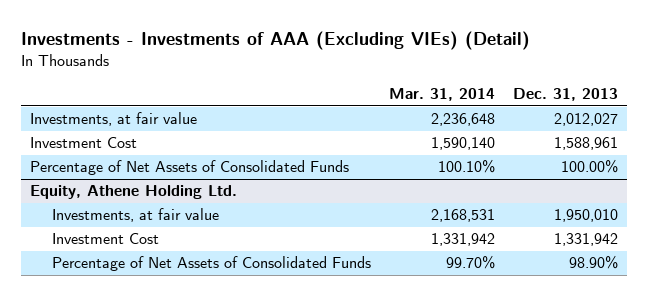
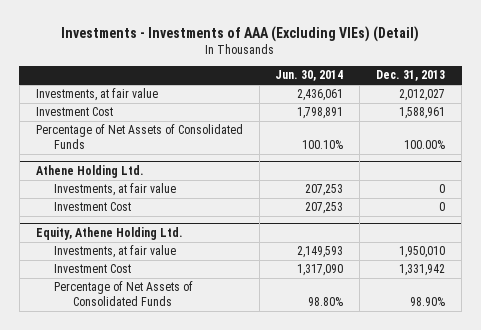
- | Mar. 31, 2014 | Dec. 31, 2013
+ | Jun. 30, 2014 | Dec. 31, 2013
+ Athene Holding Ltd.
+ Investments, at fair value | 207,253 | 0
+ Investment Cost | 207,253 | 0

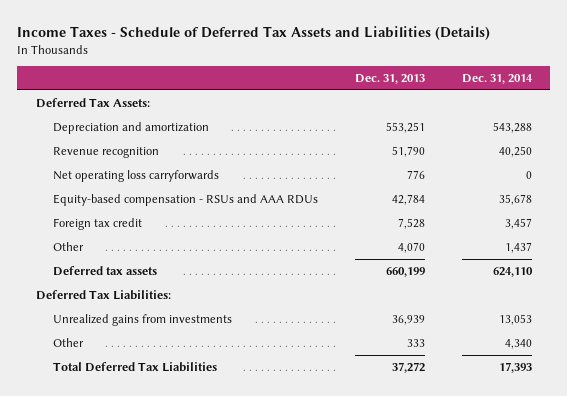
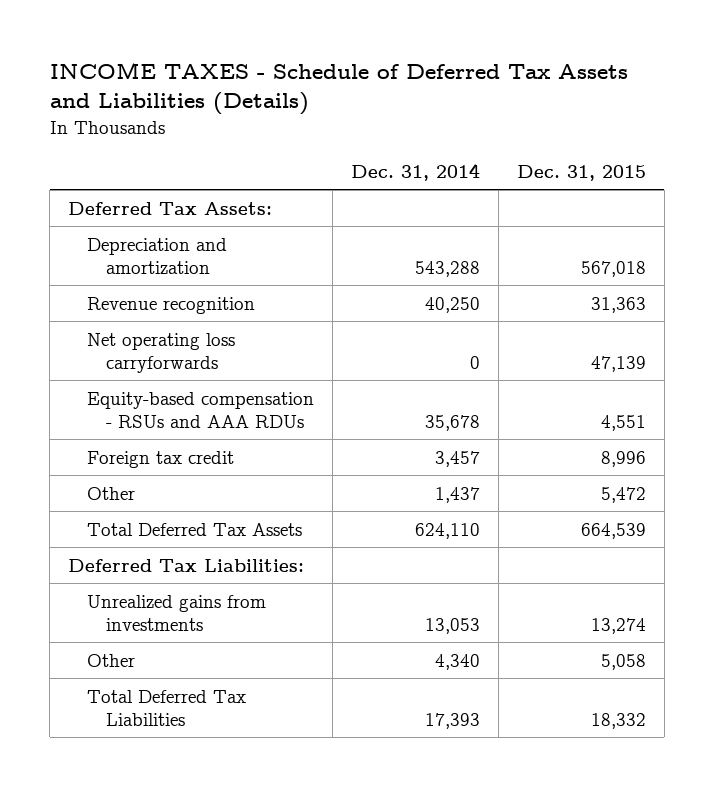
- Income Taxes - Schedule of Deferred Tax Assets and Liabilities (Details)
+ INCOME TAXES - Schedule of Deferred Tax Assets and Liabilities (Details)
- | Dec. 31, 2013 | Dec. 31, 2014
+ | Dec. 31, 2014 | Dec. 31, 2015
- Deferred tax assets | 660,199 | 624,110
+ Total Deferred Tax Assets | 624,110 | 664,539

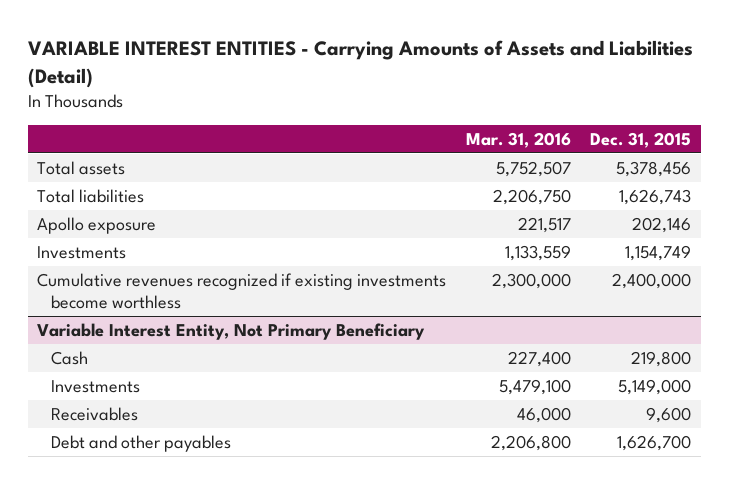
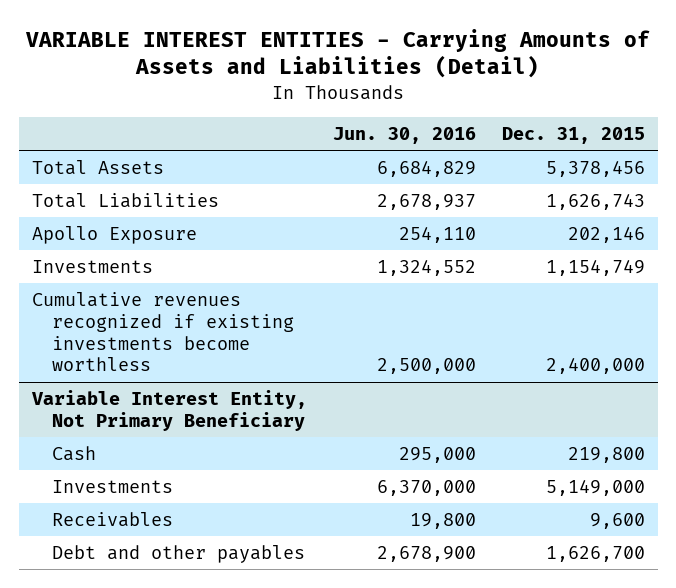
- | Mar. 31, 2016 | Dec. 31, 2015
+ | Jun. 30, 2016 | Dec. 31, 2015
- Total assets | 5,752,507 | 5,378,456
- Total liabilities | 2,206,750 | 1,626,743
- Apollo exposure | 221,517 | 202,146
+ Total Assets | 6,684,829 | 5,378,456
+ Total Liabilities | 2,678,937 | 1,626,743
+ Apollo Exposure | 254,110 | 202,146

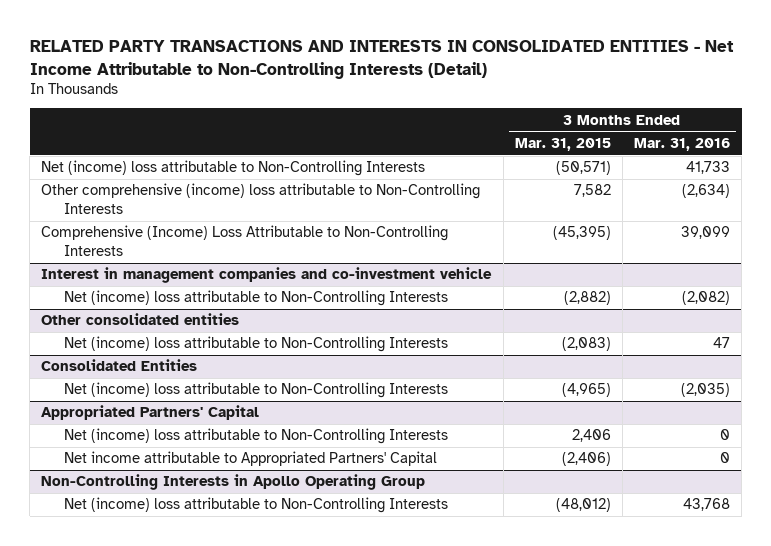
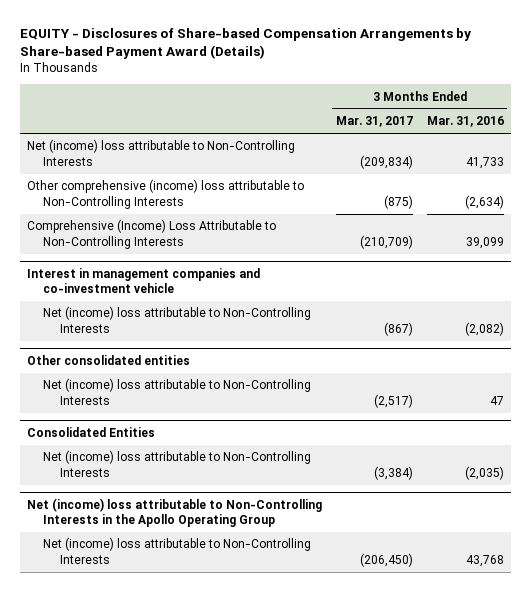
- RELATED PARTY TRANSACTIONS AND INTERESTS IN CONSOLIDATED ENTITIES - Net Income Attributable to Non-Controlling Interests (Detail)
+ EQUITY - Disclosures of Share-based Compensation Arrangements by Share-based Payment Award (Details)
- | 3 Months Ended Mar. 31, 2015 | 3 Months Ended Mar. 31, 2016
+ | 3 Months Ended Mar. 31, 2017 | 3 Months Ended Mar. 31, 2016
- Appropriated Partners' Capital
- Net (income) loss attributable to Non-Controlling Interests | 2,406 | 0
- Net income attributable to Appropriated Partners' Capital | (2,406) | 0
- Non-Controlling Interests in Apollo Operating Group
+ Net (income) loss attributable to Non-Controlling Interests in the Apollo Operating Group

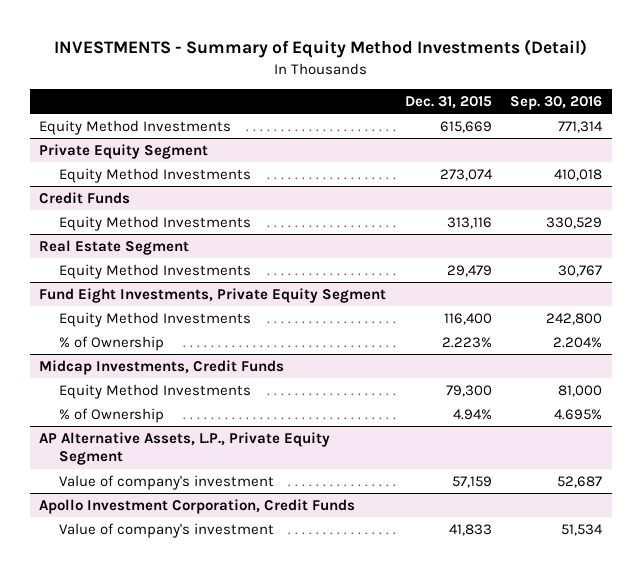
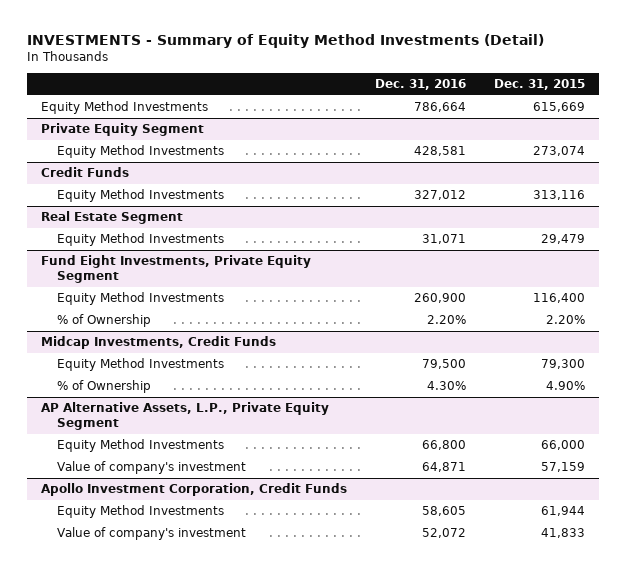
- | Dec. 31, 2015 | Sep. 30, 2016
+ | Dec. 31, 2016 | Dec. 31, 2015
@ Fund Eight Investments, Private Equity Segment
- % of Ownership | 2.223% | 2.204%
+ % of Ownership | 2.20% | 2.20%
@ Midcap Investments, Credit Funds
- % of Ownership | 4.94% | 4.695%
+ % of Ownership | 4.30% | 4.90%
@ AP Alternative Assets, L.P., Private Equity Segment
+ Equity Method Investments | 66,800 | 66,000
@ Apollo Investment Corporation, Credit Funds
+ Equity Method Investments | 58,605 | 61,944

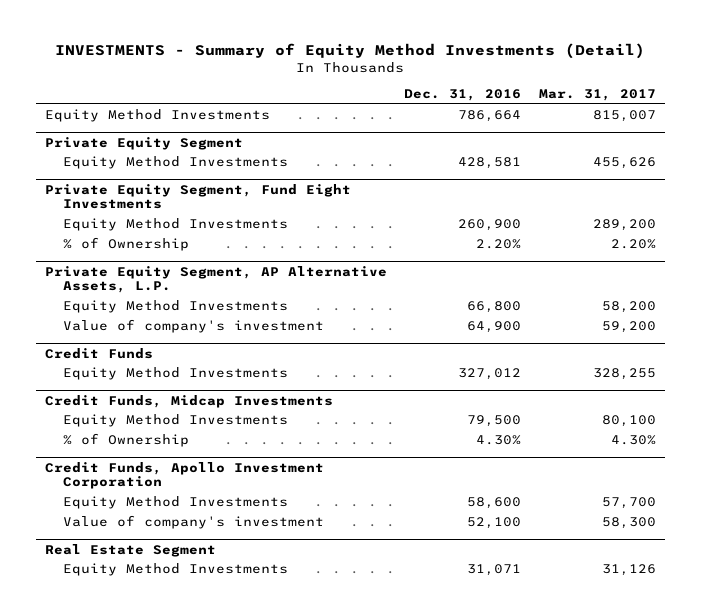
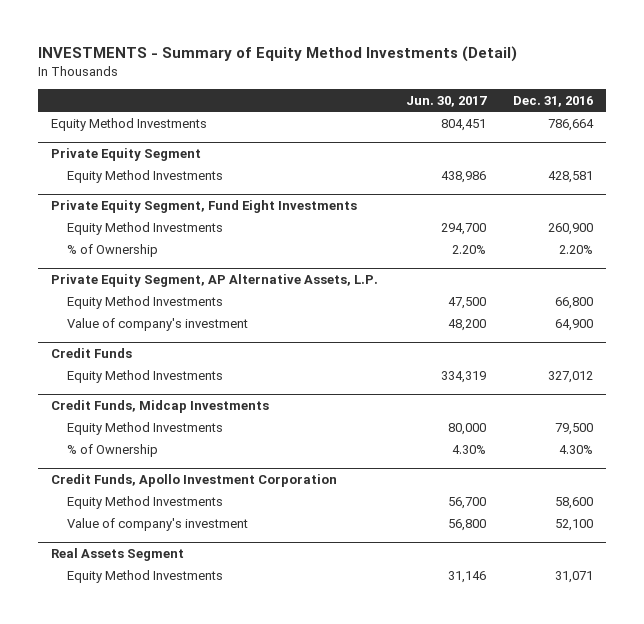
- | Dec. 31, 2016 | Mar. 31, 2017
+ | Jun. 30, 2017 | Dec. 31, 2016
- Real Estate Segment
+ Real Assets Segment

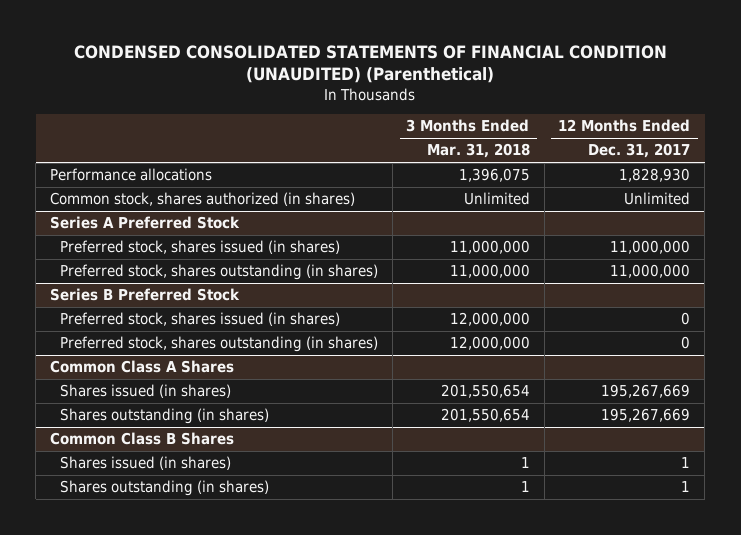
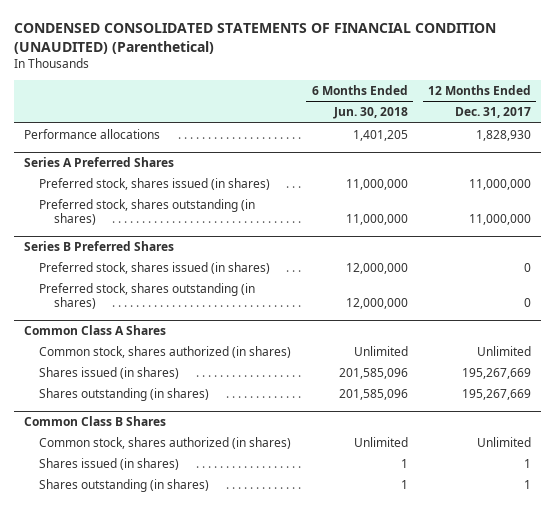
- | 3 Months Ended Mar. 31, 2018 | 12 Months Ended Dec. 31, 2017
+ | 6 Months Ended Jun. 30, 2018 | 12 Months Ended Dec. 31, 2017
- Common stock, shares authorized (in shares) | Unlimited | Unlimited
- Series A Preferred Stock
+ Series A Preferred Shares
- Series B Preferred Stock
+ Series B Preferred Shares
@ Common Class A Shares
+ Common stock, shares authorized (in shares) | Unlimited | Unlimited
@ Common Class B Shares
+ Common stock, shares authorized (in shares) | Unlimited | Unlimited

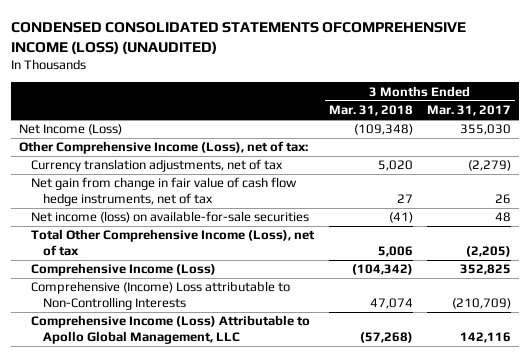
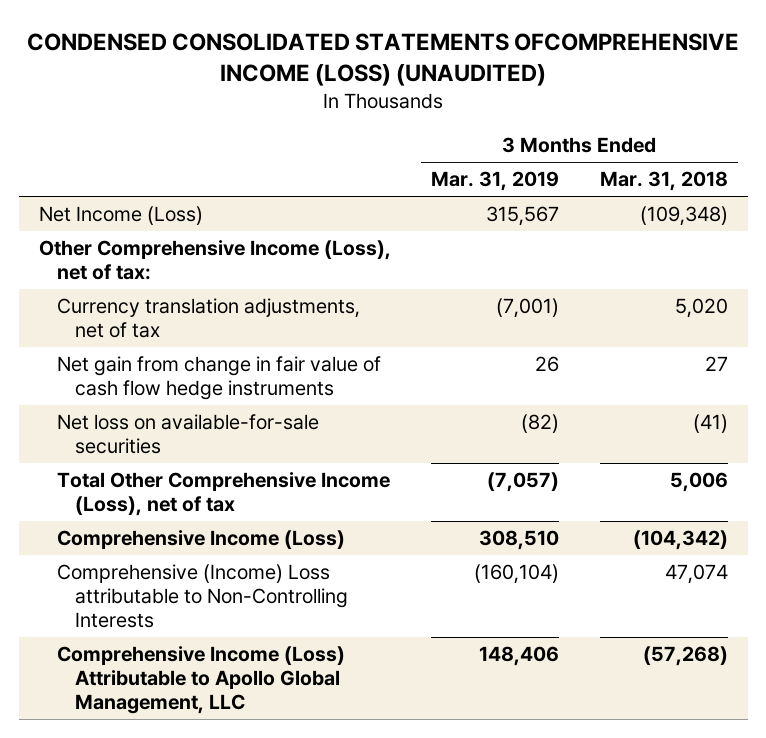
- | 3 Months Ended Mar. 31, 2018 | 3 Months Ended Mar. 31, 2017
+ | 3 Months Ended Mar. 31, 2019 | 3 Months Ended Mar. 31, 2018
- Net gain from change in fair value of cash flow hedge instruments, net of tax | 27 | 26
- Net income (loss) on available-for-sale securities | (41) | 48
+ Net gain from change in fair value of cash flow hedge instruments | 26 | 27
+ Net loss on available-for-sale securities | (82) | (41)

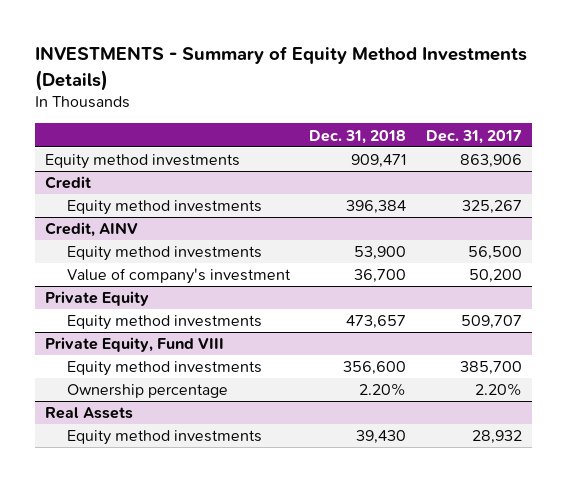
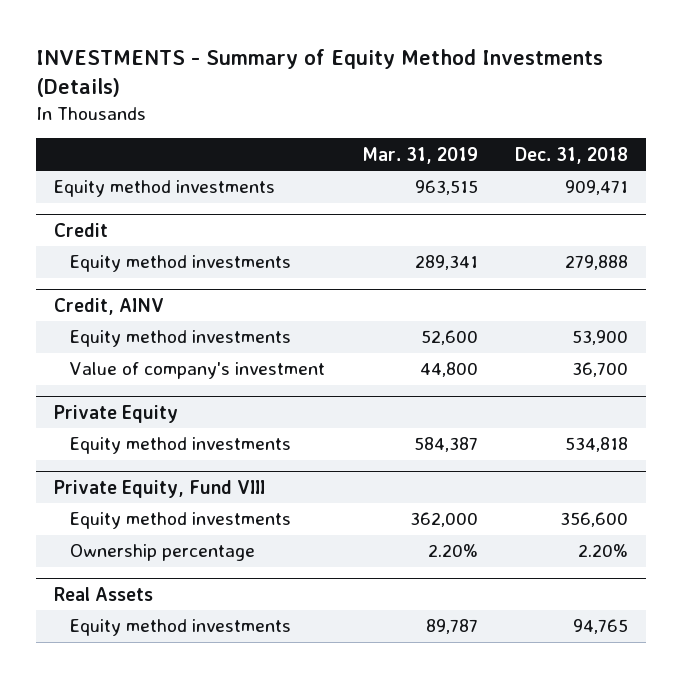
- | Dec. 31, 2018 | Dec. 31, 2017
+ | Mar. 31, 2019 | Dec. 31, 2018
@ Credit
- Equity method investments | 396,384 | 325,267
+ Equity method investments | 289,341 | 279,888
@ Private Equity
- Equity method investments | 473,657 | 509,707
+ Equity method investments | 584,387 | 534,818
@ Real Assets
- Equity method investments | 39,430 | 28,932
+ Equity method investments | 89,787 | 94,765

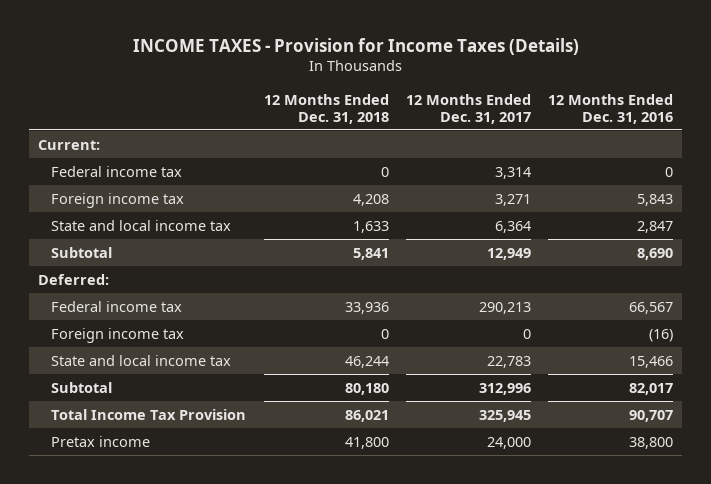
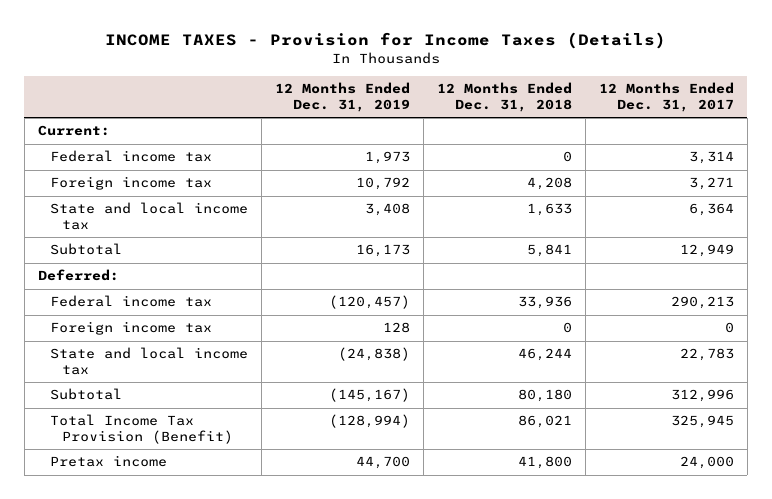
- | 12 Months Ended Dec. 31, 2018 | 12 Months Ended Dec. 31, 2017 | 12 Months Ended Dec. 31, 2016
+ | 12 Months Ended Dec. 31, 2019 | 12 Months Ended Dec. 31, 2018 | 12 Months Ended Dec. 31, 2017
- Total Income Tax Provision | 86,021 | 325,945 | 90,707
+ Total Income Tax Provision (Benefit) | (128,994) | 86,021 | 325,945

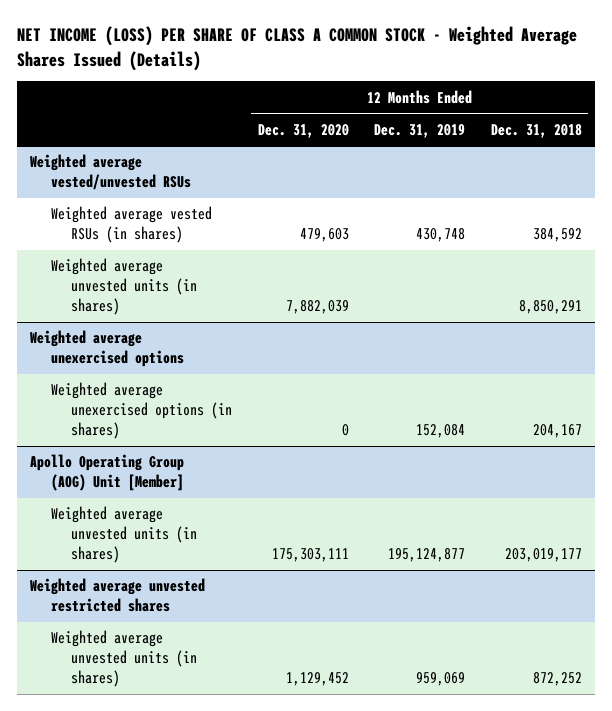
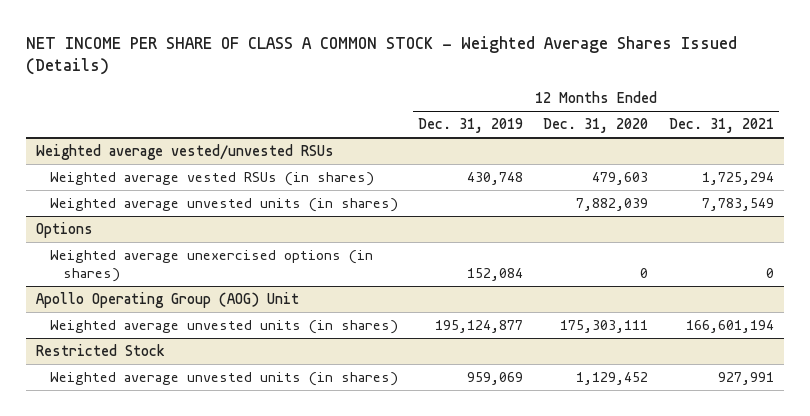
- NET INCOME (LOSS) PER SHARE OF CLASS A COMMON STOCK - Weighted Average Shares Issued (Details)
+ NET INCOME PER SHARE OF CLASS A COMMON STOCK - Weighted Average Shares Issued (Details)
- | 12 Months Ended Dec. 31, 2020 | 12 Months Ended Dec. 31, 2019 | 12 Months Ended Dec. 31, 2018
+ | 12 Months Ended Dec. 31, 2019 | 12 Months Ended Dec. 31, 2020 | 12 Months Ended Dec. 31, 2021
- Weighted average unexercised options
+ Options
- Apollo Operating Group (AOG) Unit [Member]
+ Apollo Operating Group (AOG) Unit
- Weighted average unvested restricted shares
+ Restricted Stock

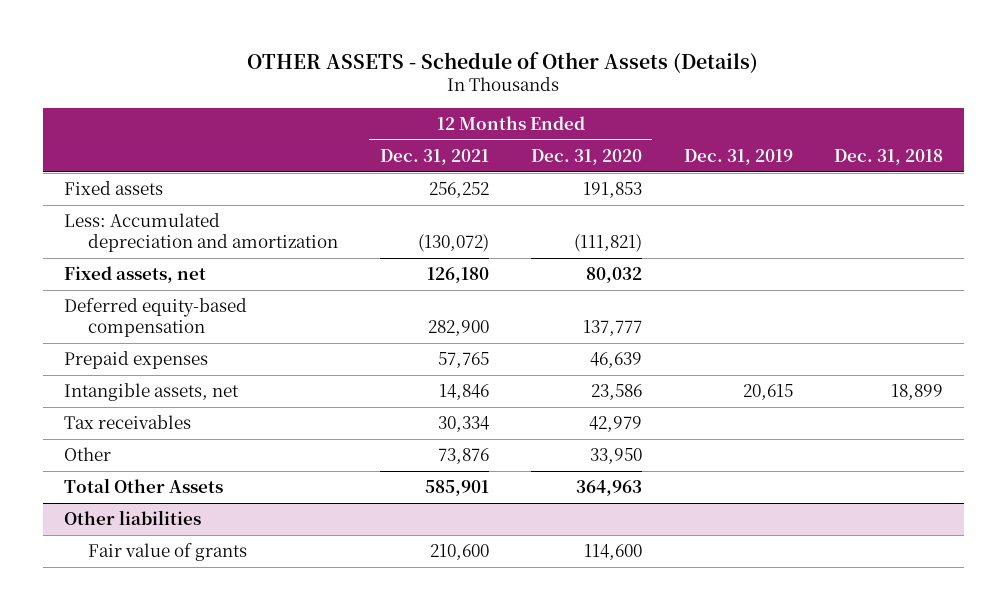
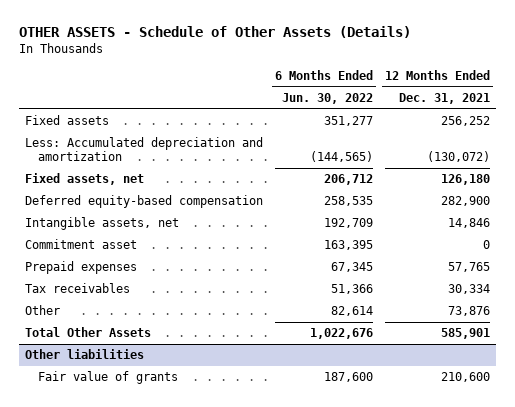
- | 12 Months Ended Dec. 31, 2021 | 12 Months Ended Dec. 31, 2020 | Dec. 31, 2019 | Dec. 31, 2018
+ | 6 Months Ended Jun. 30, 2022 | 12 Months Ended Dec. 31, 2021
+ Commitment asset | 163,395 | 0
moved down: Prepaid expenses | 67,345 | 57,765

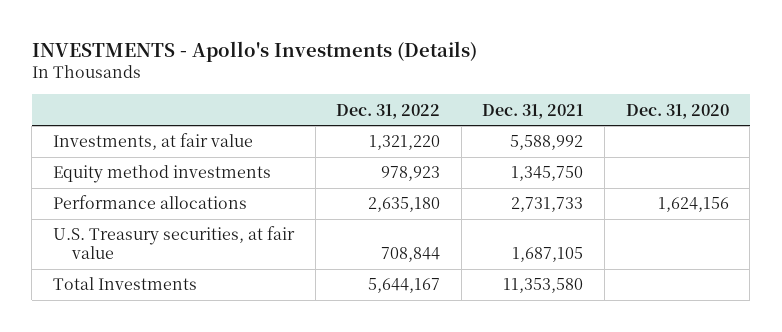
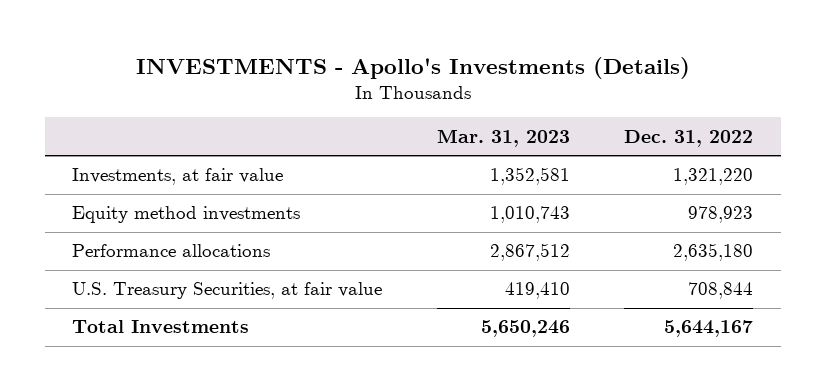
- | Dec. 31, 2022 | Dec. 31, 2021 | Dec. 31, 2020
+ | Mar. 31, 2023 | Dec. 31, 2022
- U.S. Treasury securities, at fair value | 708,844 | 1,687,105 |
+ U.S. Treasury Securities, at fair value | 419,410 | 708,844

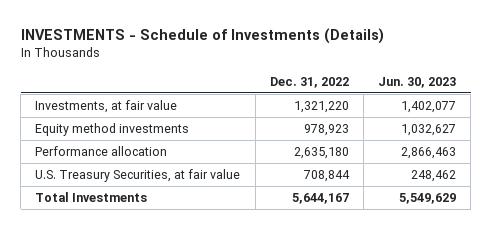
- INVESTMENTS - Apollo's Investments (Details)
+ INVESTMENTS - Schedule of Investments (Details)
- | Mar. 31, 2023 | Dec. 31, 2022
+ | Dec. 31, 2022 | Jun. 30, 2023
- Performance allocations | 2,867,512 | 2,635,180
+ Performance allocation | 2,635,180 | 2,866,463

